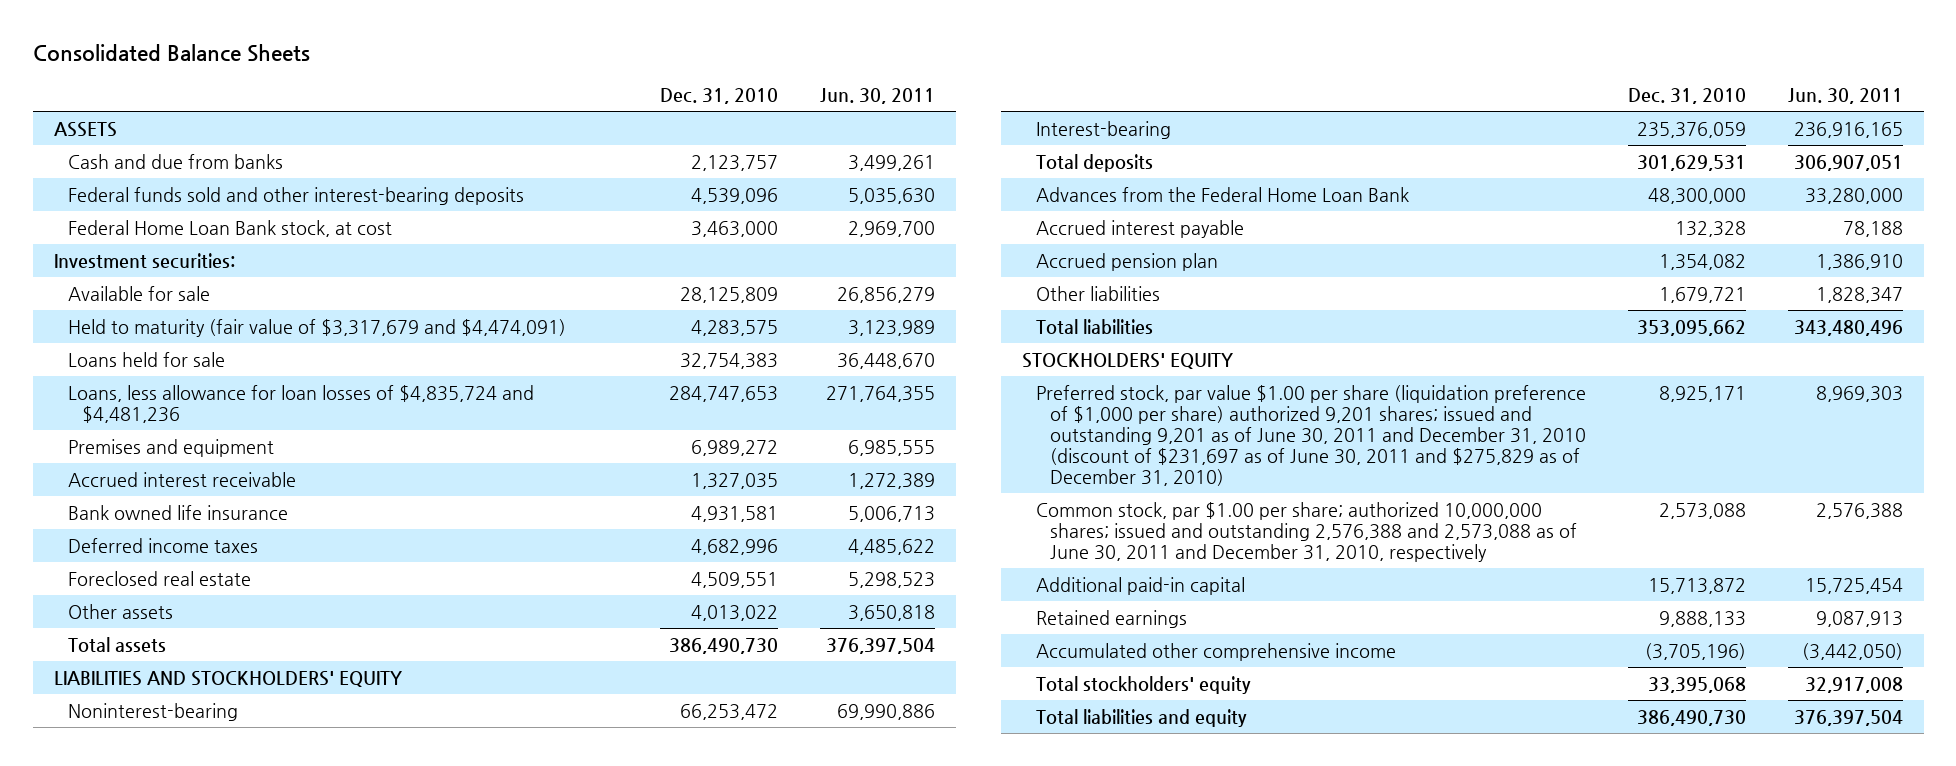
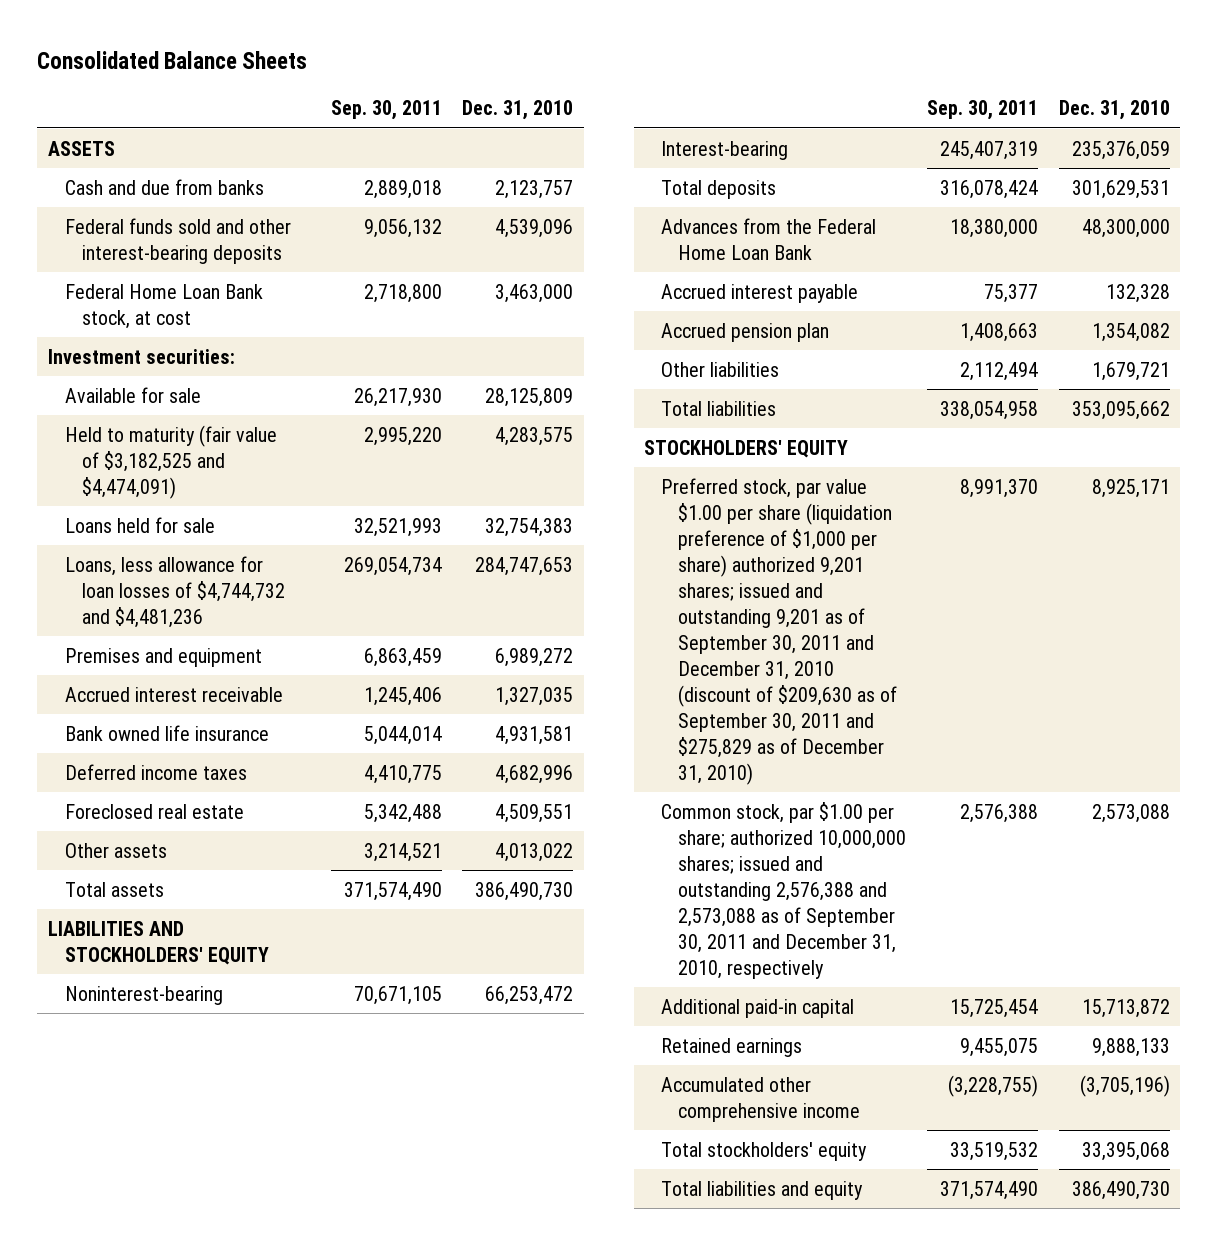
- | Dec. 31, 2010 | Jun. 30, 2011
+ | Sep. 30, 2011 | Dec. 31, 2010
- Held to maturity (fair value of $3,317,679 and $4,474,091) | 4,283,575 | 3,123,989
+ Held to maturity (fair value of $3,182,525 and $4,474,091) | 2,995,220 | 4,283,575
- Loans, less allowance for loan losses of $4,835,724 and $4,481,236 | 284,747,653 | 271,764,355
+ Loans, less allowance for loan losses of $4,744,732 and $4,481,236 | 269,054,734 | 284,747,653
- Preferred stock, par value $1.00 per share (liquidation preference of $1,000 per share) authorized 9,201 shares; issued and outstanding 9,201 as of June 30, 2011 and December 31, 2010 (discount of $231,697 as of June 30, 2011 and $275,829 as of December 31, 2010) | 8,925,171 | 8,969,303
- Common stock, par $1.00 per share; authorized 10,000,000 shares; issued and outstanding 2,576,388 and 2,573,088 as of June 30, 2011 and December 31, 2010, respectively | 2,573,088 | 2,576,388
+ Preferred stock, par value $1.00 per share (liquidation preference of $1,000 per share) authorized 9,201 shares; issued and outstanding 9,201 as of September 30, 2011 and December 31, 2010 (discount of $209,630 as of September 30, 2011 and $275,829 as of December 31, 2010) | 8,991,370 | 8,925,171
+ Common stock, par $1.00 per share; authorized 10,000,000 shares; issued and outstanding 2,576,388 and 2,573,088 as of September 30, 2011 and December 31, 2010, respectively | 2,576,388 | 2,573,088

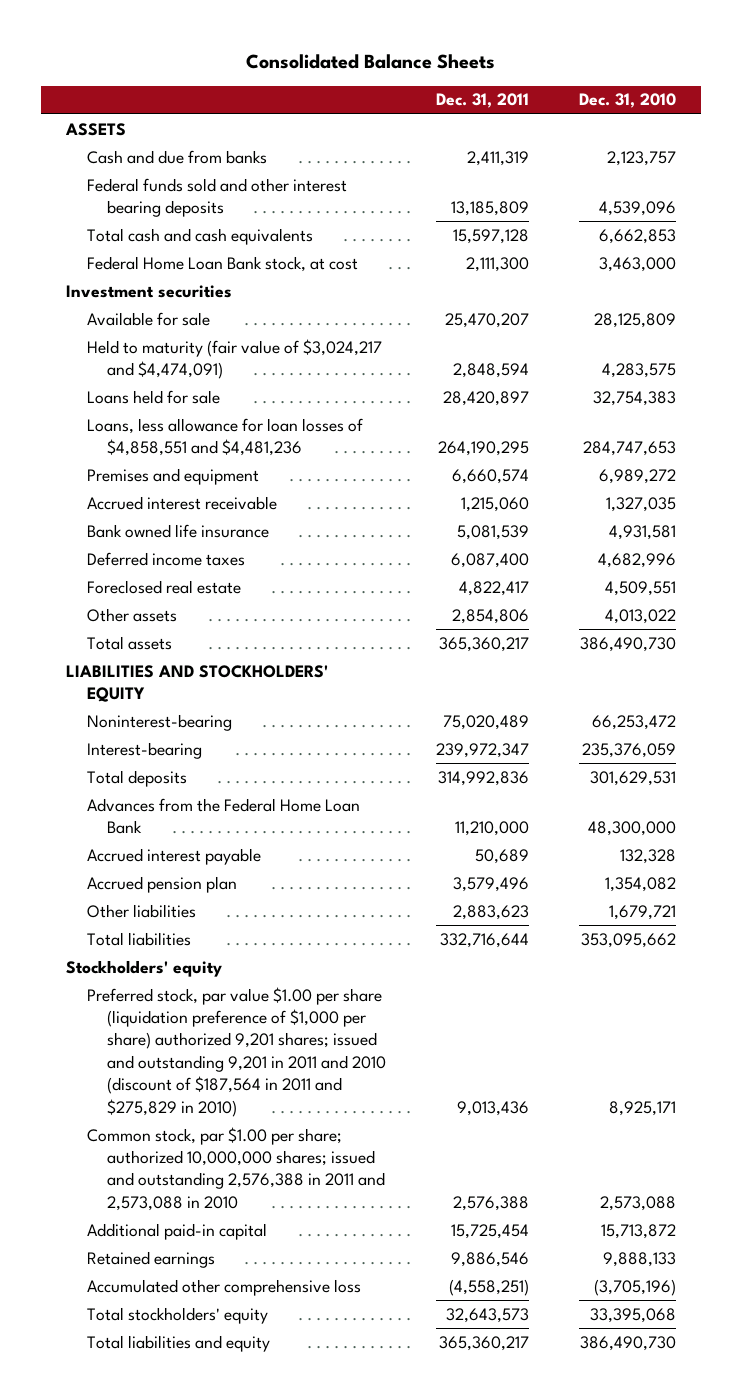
- | Sep. 30, 2011 | Dec. 31, 2010
+ | Dec. 31, 2011 | Dec. 31, 2010
- Federal funds sold and other interest-bearing deposits | 9,056,132 | 4,539,096
+ Federal funds sold and other interest bearing deposits | 13,185,809 | 4,539,096
+ Total cash and cash equivalents | 15,597,128 | 6,662,853
- Investment securities:
+ Investment securities
- Held to maturity (fair value of $3,182,525 and $4,474,091) | 2,995,220 | 4,283,575
+ Held to maturity (fair value of $3,024,217 and $4,474,091) | 2,848,594 | 4,283,575
- Loans, less allowance for loan losses of $4,744,732 and $4,481,236 | 269,054,734 | 284,747,653
+ Loans, less allowance for loan losses of $4,858,551 and $4,481,236 | 264,190,295 | 284,747,653
- STOCKHOLDERS' EQUITY
- Preferred stock, par value $1.00 per share (liquidation preference of $1,000 per share) authorized 9,201 shares; issued and outstanding 9,201 as of September 30, 2011 and December 31, 2010 (discount of $209,630 as of September 30, 2011 and $275,829 as of December 31, 2010) | 8,991,370 | 8,925,171
- Common stock, par $1.00 per share; authorized 10,000,000 shares; issued and outstanding 2,576,388 and 2,573,088 as of September 30, 2011 and December 31, 2010, respectively | 2,576,388 | 2,573,088
+ Stockholders' equity
+ Preferred stock, par value $1.00 per share (liquidation preference of $1,000 per share) authorized 9,201 shares; issued and outstanding 9,201 in 2011 and 2010 (discount of $187,564 in 2011 and $275,829 in 2010) | 9,013,436 | 8,925,171
+ Common stock, par $1.00 per share; authorized 10,000,000 shares; issued and outstanding 2,576,388 in 2011 and 2,573,088 in 2010 | 2,576,388 | 2,573,088
- Accumulated other comprehensive income | (3,228,755) | (3,705,196)
+ Accumulated other comprehensive loss | (4,558,251) | (3,705,196)

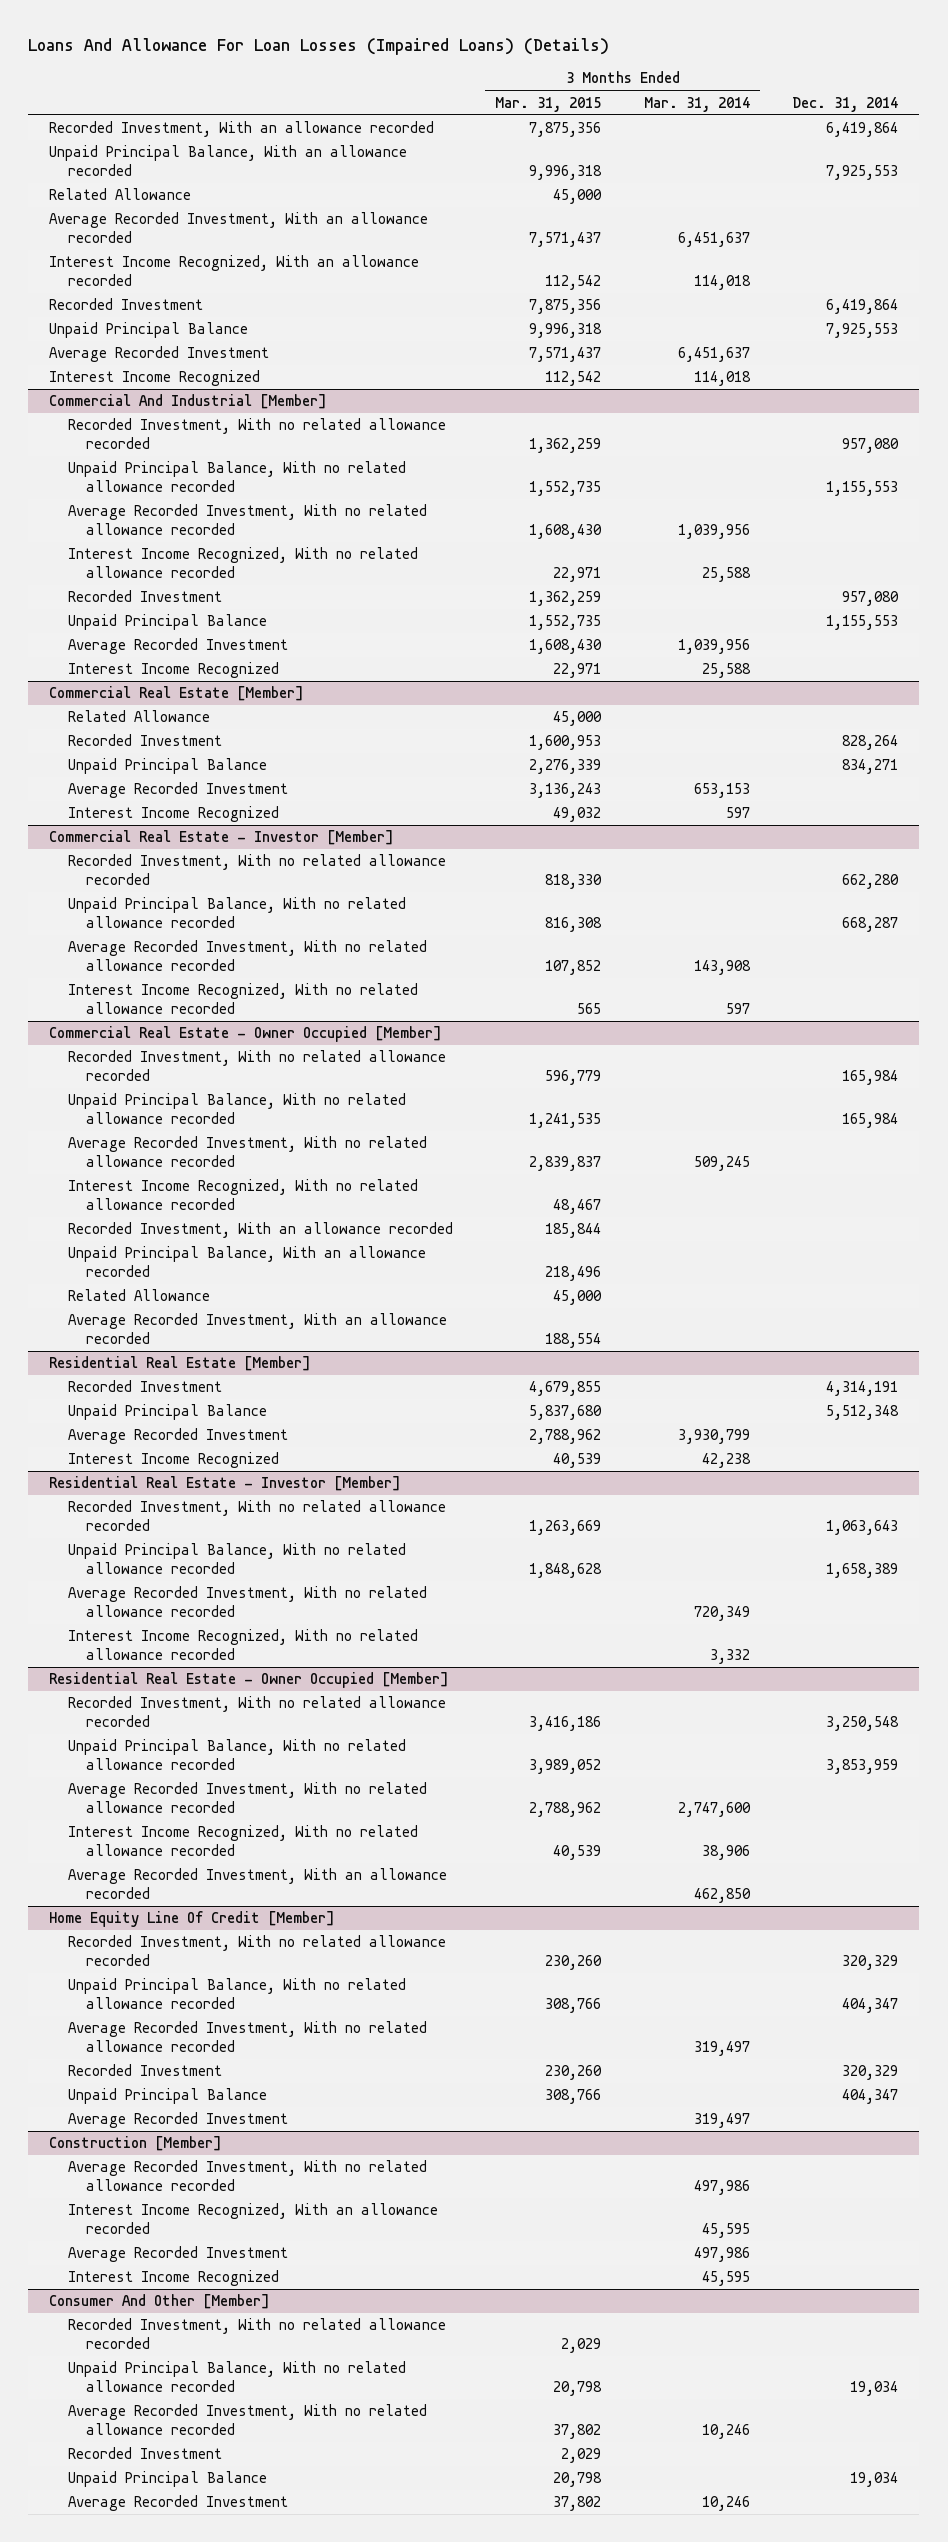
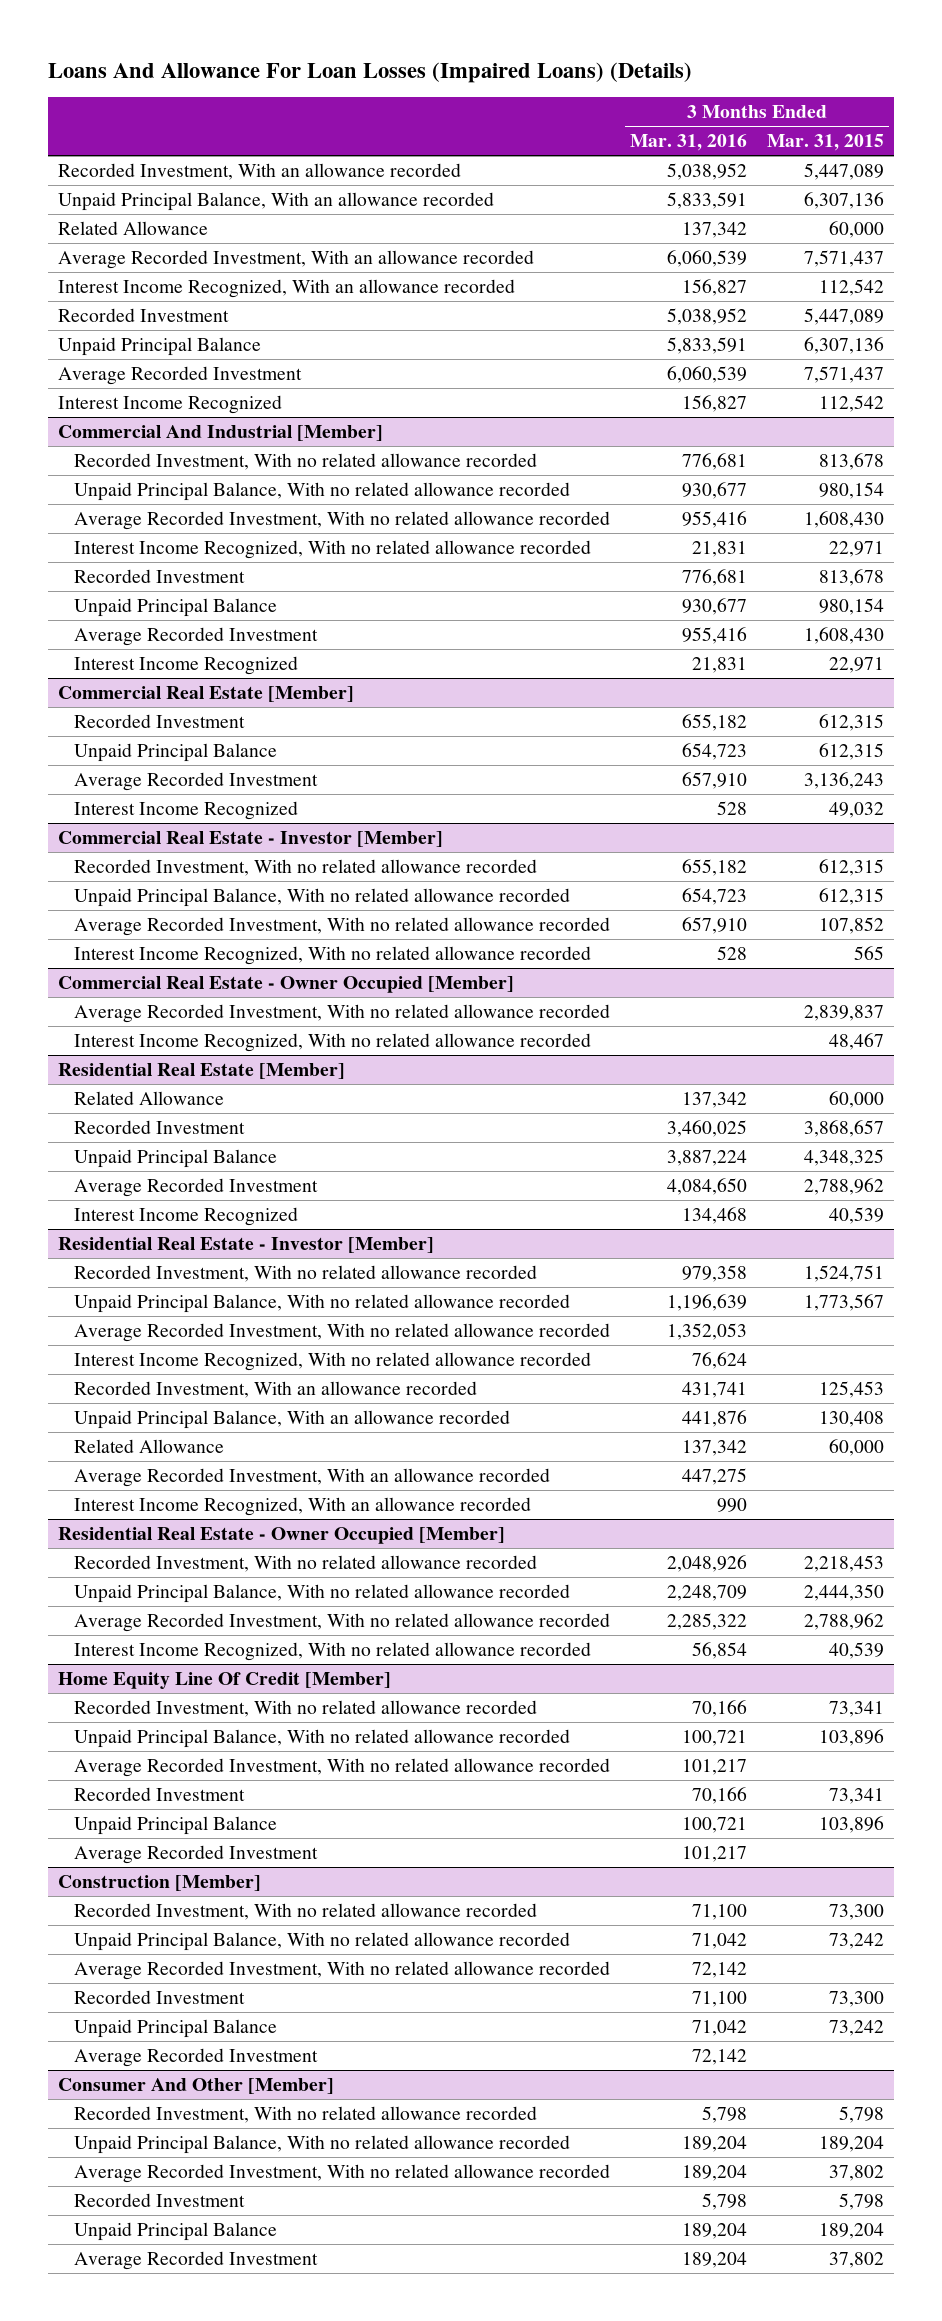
- | 3 Months Ended Mar. 31, 2015 | 3 Months Ended Mar. 31, 2014 | Dec. 31, 2014
+ | 3 Months Ended Mar. 31, 2016 | 3 Months Ended Mar. 31, 2015
- Recorded Investment, With an allowance recorded | 7,875,356 | | 6,419,864
- Unpaid Principal Balance, With an allowance recorded | 9,996,318 | | 7,925,553
- Related Allowance | 45,000 | |
+ Recorded Investment, With an allowance recorded | 5,038,952 | 5,447,089
+ Unpaid Principal Balance, With an allowance recorded | 5,833,591 | 6,307,136
+ Related Allowance | 137,342 | 60,000
- Recorded Investment | 7,875,356 | | 6,419,864
- Unpaid Principal Balance | 9,996,318 | | 7,925,553
+ Recorded Investment | 5,038,952 | 5,447,089
+ Unpaid Principal Balance | 5,833,591 | 6,307,136
@ Commercial And Industrial [Member]
- Recorded Investment, With no related allowance recorded | 1,362,259 | | 957,080
- Unpaid Principal Balance, With no related allowance recorded | 1,552,735 | | 1,155,553
+ Recorded Investment, With no related allowance recorded | 776,681 | 813,678
+ Unpaid Principal Balance, With no related allowance recorded | 930,677 | 980,154
- Recorded Investment | 1,362,259 | | 957,080
- Unpaid Principal Balance | 1,552,735 | | 1,155,553
+ Recorded Investment | 776,681 | 813,678
+ Unpaid Principal Balance | 930,677 | 980,154
@ Commercial Real Estate [Member]
- Related Allowance | 45,000 | |
- Recorded Investment | 1,600,953 | | 828,264
- Unpaid Principal Balance | 2,276,339 | | 834,271
+ Recorded Investment | 655,182 | 612,315
+ Unpaid Principal Balance | 654,723 | 612,315
@ Commercial Real Estate - Investor [Member]
- Recorded Investment, With no related allowance recorded | 818,330 | | 662,280
- Unpaid Principal Balance, With no related allowance recorded | 816,308 | | 668,287
+ Recorded Investment, With no related allowance recorded | 655,182 | 612,315
+ Unpaid Principal Balance, With no related allowance recorded | 654,723 | 612,315
@ Commercial Real Estate - Owner Occupied [Member]
- Recorded Investment, With no related allowance recorded | 596,779 | | 165,984
- Unpaid Principal Balance, With no related allowance recorded | 1,241,535 | | 165,984
- Recorded Investment, With an allowance recorded | 185,844 | |
- Unpaid Principal Balance, With an allowance recorded | 218,496 | |
- Related Allowance | 45,000 | |
- Average Recorded Investment, With an allowance recorded | 188,554 | |
@ Residential Real Estate [Member]
- Recorded Investment | 4,679,855 | | 4,314,191
- Unpaid Principal Balance | 5,837,680 | | 5,512,348
+ Related Allowance | 137,342 | 60,000
+ Recorded Investment | 3,460,025 | 3,868,657
+ Unpaid Principal Balance | 3,887,224 | 4,348,325
@ Residential Real Estate - Investor [Member]
- Recorded Investment, With no related allowance recorded | 1,263,669 | | 1,063,643
- Unpaid Principal Balance, With no related allowance recorded | 1,848,628 | | 1,658,389
+ Recorded Investment, With no related allowance recorded | 979,358 | 1,524,751
+ Unpaid Principal Balance, With no related allowance recorded | 1,196,639 | 1,773,567
+ Recorded Investment, With an allowance recorded | 431,741 | 125,453
+ Unpaid Principal Balance, With an allowance recorded | 441,876 | 130,408
+ Related Allowance | 137,342 | 60,000
+ Average Recorded Investment, With an allowance recorded | 447,275 |
+ Interest Income Recognized, With an allowance recorded | 990 |
@ Residential Real Estate - Owner Occupied [Member]
- Recorded Investment, With no related allowance recorded | 3,416,186 | | 3,250,548
- Unpaid Principal Balance, With no related allowance recorded | 3,989,052 | | 3,853,959
+ Recorded Investment, With no related allowance recorded | 2,048,926 | 2,218,453
+ Unpaid Principal Balance, With no related allowance recorded | 2,248,709 | 2,444,350
- Average Recorded Investment, With an allowance recorded | | 462,850 |
@ Home Equity Line Of Credit [Member]
- Recorded Investment, With no related allowance recorded | 230,260 | | 320,329
- Unpaid Principal Balance, With no related allowance recorded | 308,766 | | 404,347
+ Recorded Investment, With no related allowance recorded | 70,166 | 73,341
+ Unpaid Principal Balance, With no related allowance recorded | 100,721 | 103,896
- Recorded Investment | 230,260 | | 320,329
- Unpaid Principal Balance | 308,766 | | 404,347
+ Recorded Investment | 70,166 | 73,341
+ Unpaid Principal Balance | 100,721 | 103,896
@ Construction [Member]
+ Recorded Investment, With no related allowance recorded | 71,100 | 73,300
+ Unpaid Principal Balance, With no related allowance recorded | 71,042 | 73,242
- Interest Income Recognized, With an allowance recorded | | 45,595 |
+ Recorded Investment | 71,100 | 73,300
+ Unpaid Principal Balance | 71,042 | 73,242
- Interest Income Recognized | | 45,595 |
@ Consumer And Other [Member]
- Recorded Investment, With no related allowance recorded | 2,029 | |
- Unpaid Principal Balance, With no related allowance recorded | 20,798 | | 19,034
+ Recorded Investment, With no related allowance recorded | 5,798 | 5,798
+ Unpaid Principal Balance, With no related allowance recorded | 189,204 | 189,204
- Recorded Investment | 2,029 | |
- Unpaid Principal Balance | 20,798 | | 19,034
+ Recorded Investment | 5,798 | 5,798
+ Unpaid Principal Balance | 189,204 | 189,204

